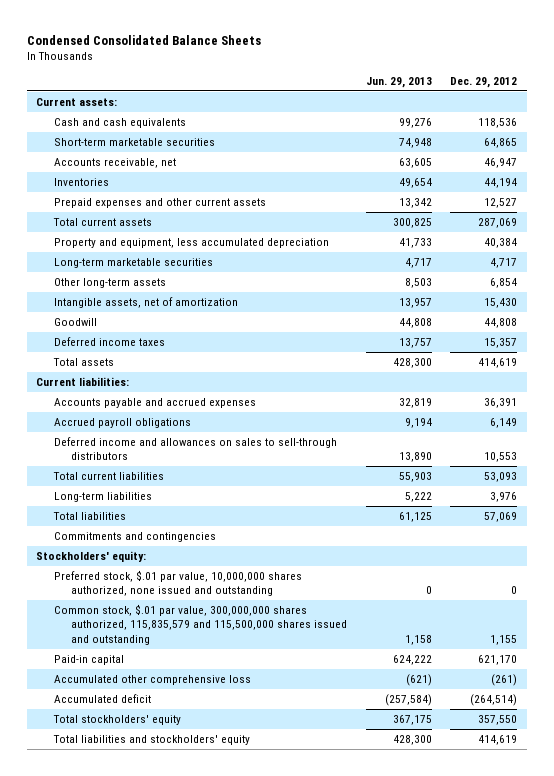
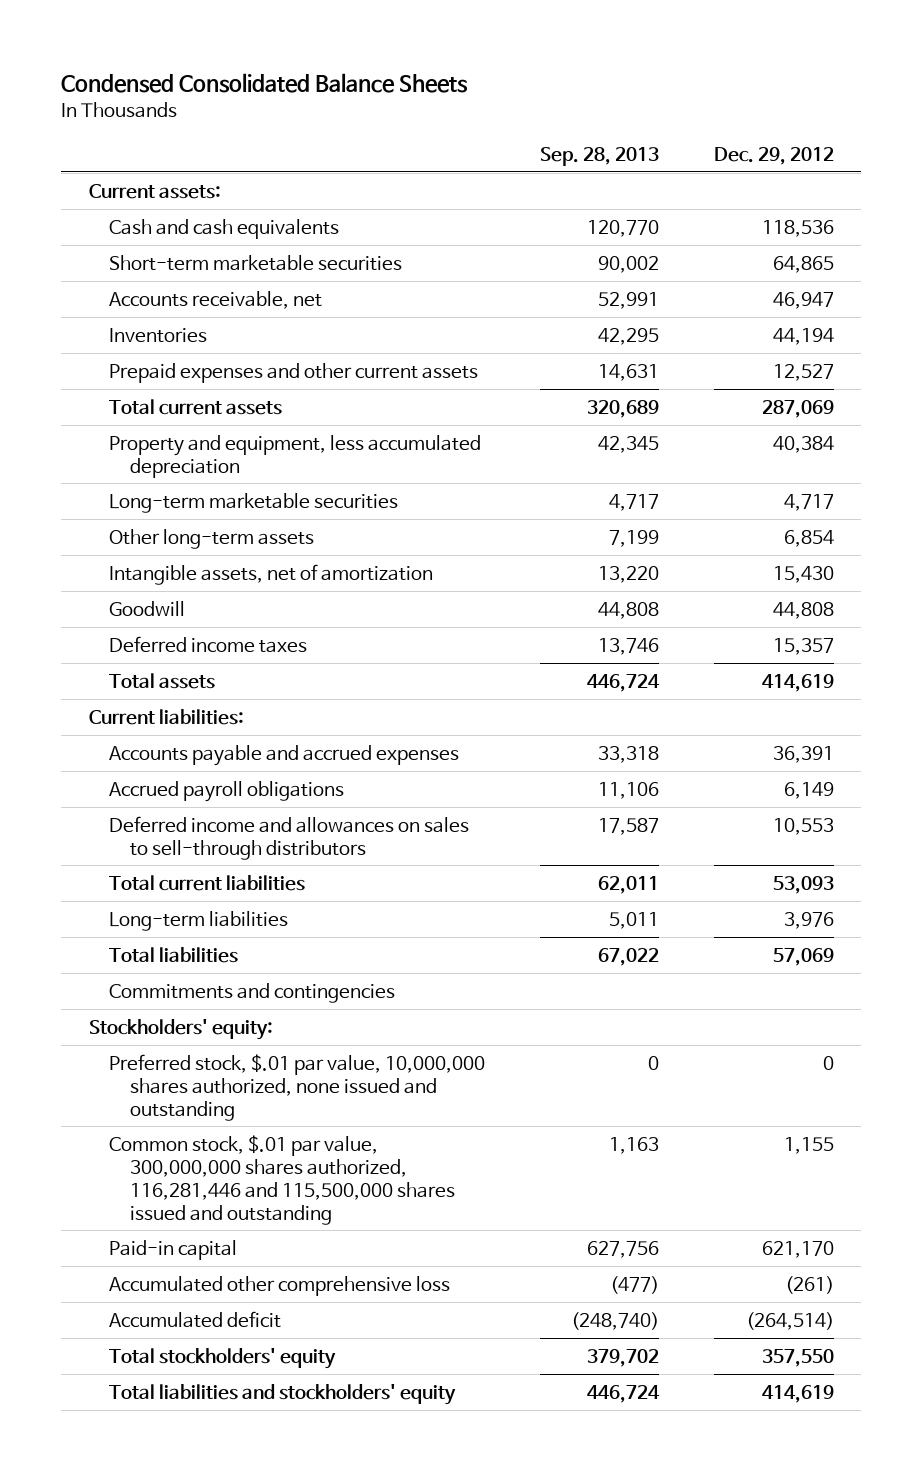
- | Jun. 29, 2013 | Dec. 29, 2012
+ | Sep. 28, 2013 | Dec. 29, 2012
- Common stock, $.01 par value, 300,000,000 shares authorized, 115,835,579 and 115,500,000 shares issued and outstanding | 1,158 | 1,155
+ Common stock, $.01 par value, 300,000,000 shares authorized, 116,281,446 and 115,500,000 shares issued and outstanding | 1,163 | 1,155

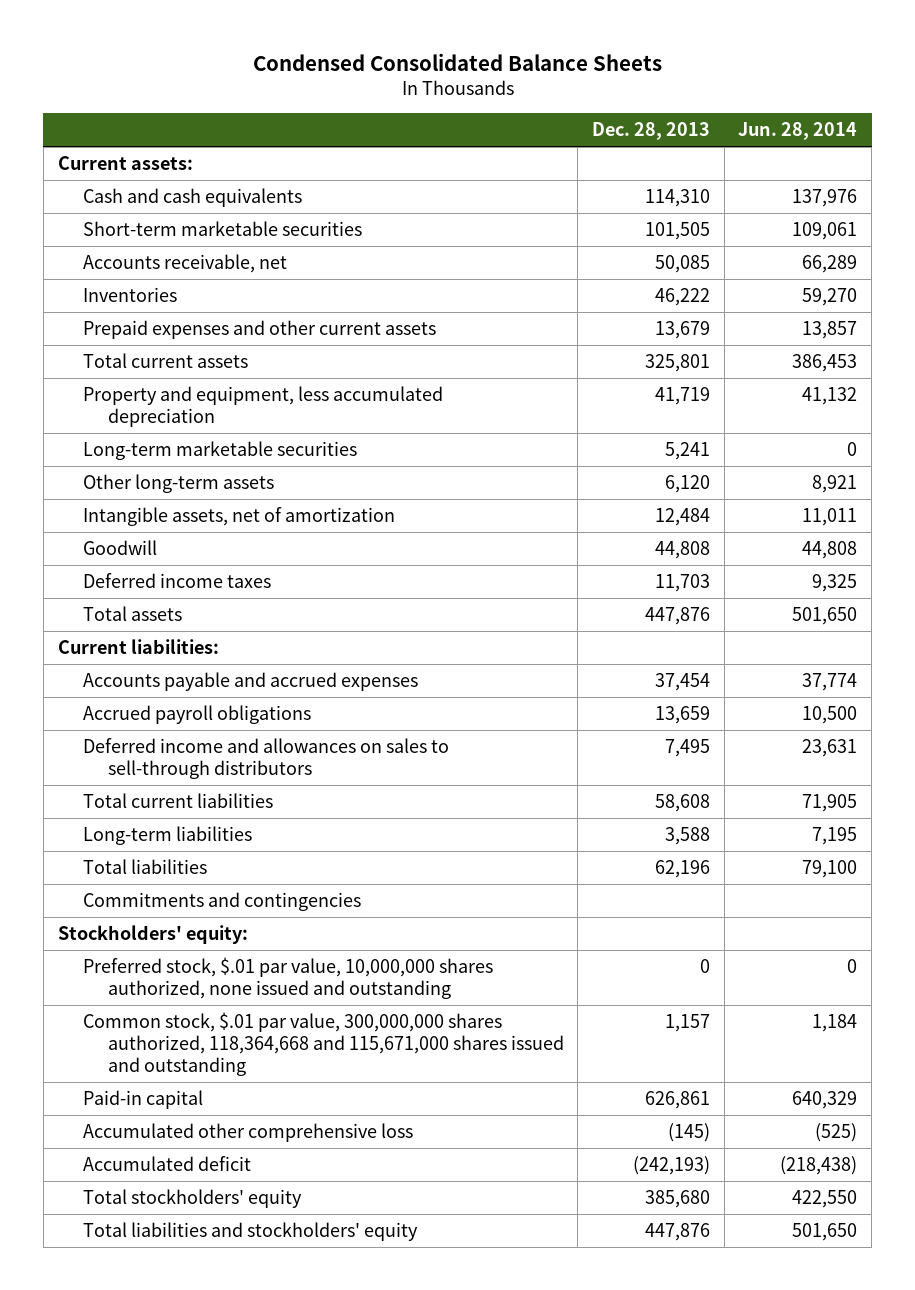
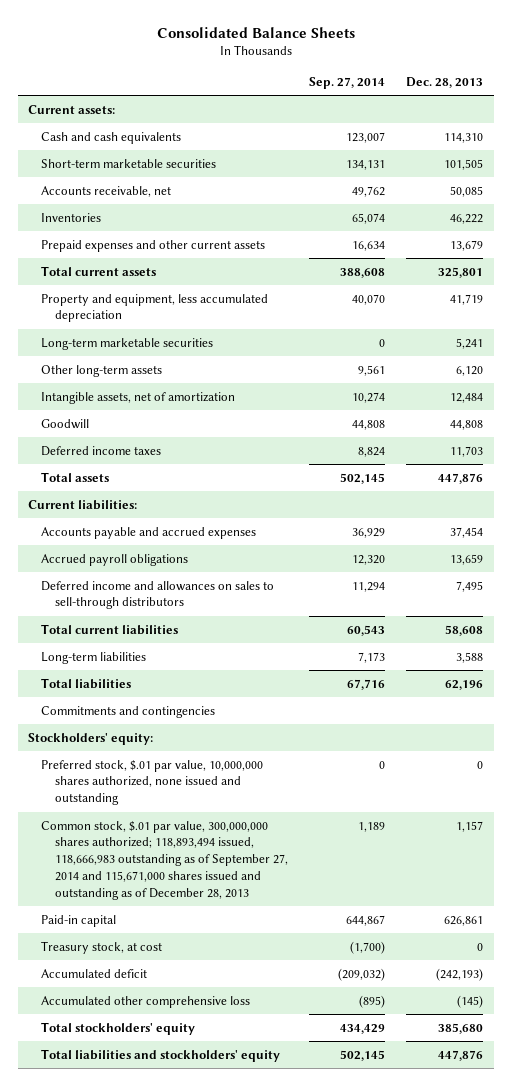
- Condensed Consolidated Balance Sheets
+ Consolidated Balance Sheets
- | Dec. 28, 2013 | Jun. 28, 2014
+ | Sep. 27, 2014 | Dec. 28, 2013
- Common stock, $.01 par value, 300,000,000 shares authorized, 118,364,668 and 115,671,000 shares issued and outstanding | 1,157 | 1,184
+ Common stock, $.01 par value, 300,000,000 shares authorized; 118,893,494 issued, 118,666,983 outstanding as of September 27, 2014 and 115,671,000 shares issued and outstanding as of December 28, 2013 | 1,189 | 1,157
+ Treasury stock, at cost | (1,700) | 0
moved down: Accumulated other comprehensive loss | (895) | (145)

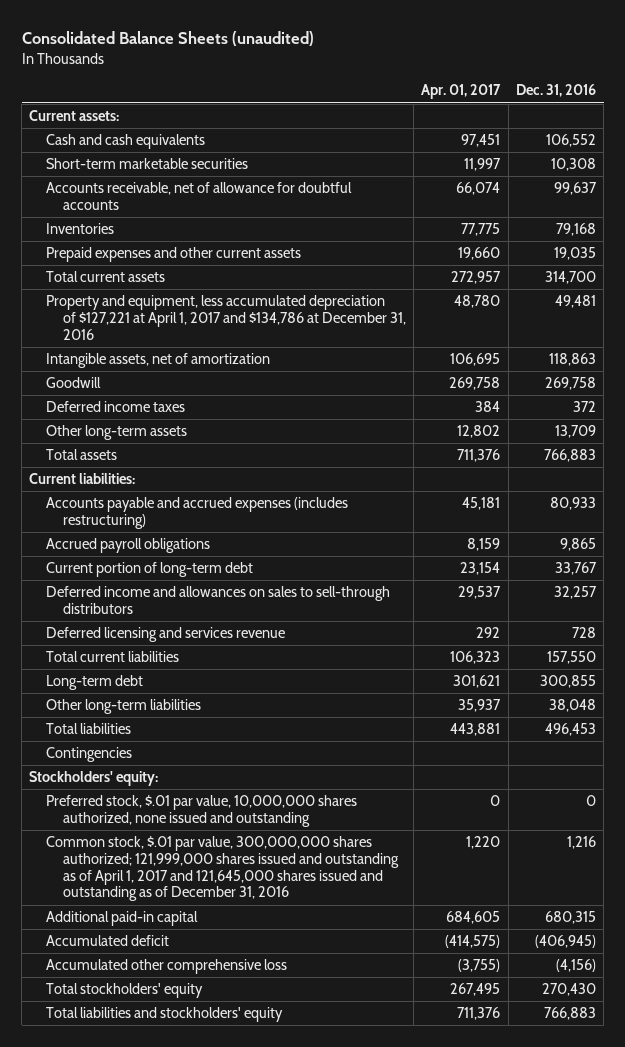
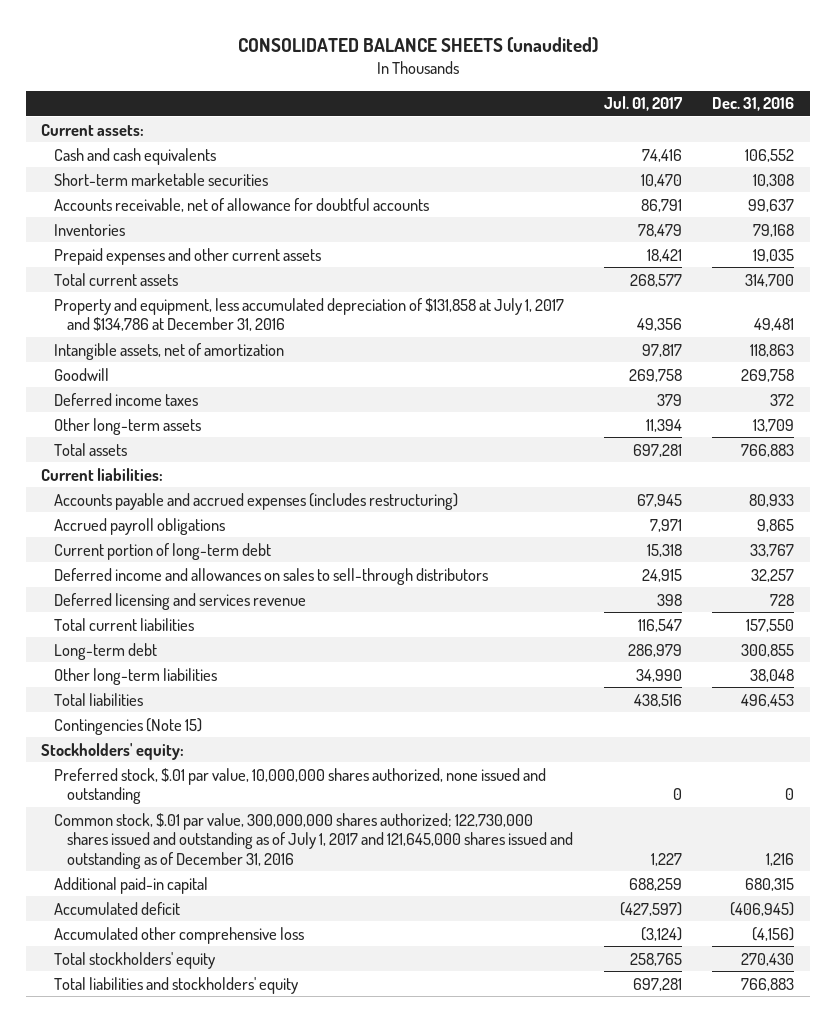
- Consolidated Balance Sheets (unaudited)
+ CONSOLIDATED BALANCE SHEETS (unaudited)
- | Apr. 01, 2017 | Dec. 31, 2016
+ | Jul. 01, 2017 | Dec. 31, 2016
- Property and equipment, less accumulated depreciation of $127,221 at April 1, 2017 and $134,786 at December 31, 2016 | 48,780 | 49,481
+ Property and equipment, less accumulated depreciation of $131,858 at July 1, 2017 and $134,786 at December 31, 2016 | 49,356 | 49,481
- Contingencies
+ Contingencies (Note 15)
- Common stock, $.01 par value, 300,000,000 shares authorized; 121,999,000 shares issued and outstanding as of April 1, 2017 and 121,645,000 shares issued and outstanding as of December 31, 2016 | 1,220 | 1,216
+ Common stock, $.01 par value, 300,000,000 shares authorized; 122,730,000 shares issued and outstanding as of July 1, 2017 and 121,645,000 shares issued and outstanding as of December 31, 2016 | 1,227 | 1,216

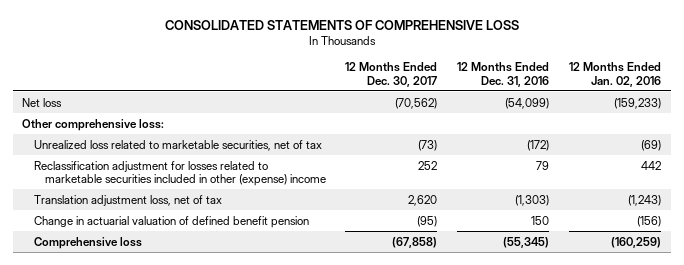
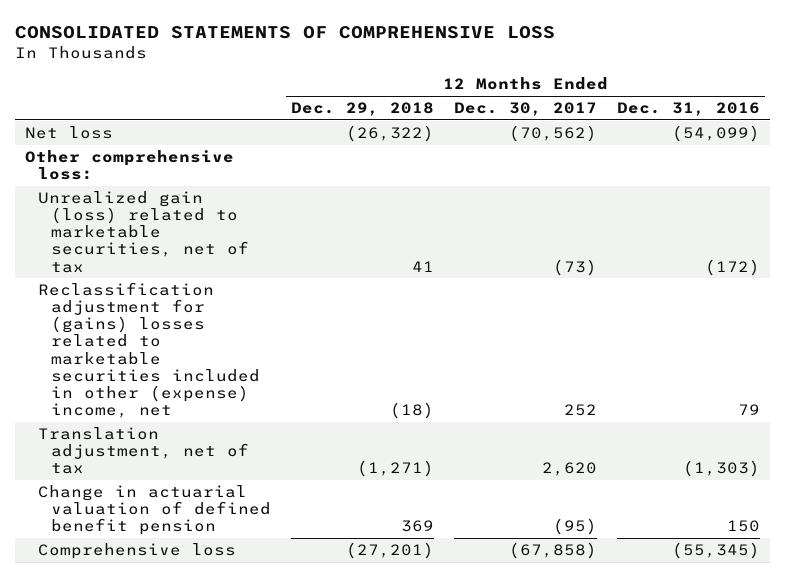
- | 12 Months Ended Dec. 30, 2017 | 12 Months Ended Dec. 31, 2016 | 12 Months Ended Jan. 02, 2016
+ | 12 Months Ended Dec. 29, 2018 | 12 Months Ended Dec. 30, 2017 | 12 Months Ended Dec. 31, 2016
- Unrealized loss related to marketable securities, net of tax | (73) | (172) | (69)
- Reclassification adjustment for losses related to marketable securities included in other (expense) income | 252 | 79 | 442
- Translation adjustment loss, net of tax | 2,620 | (1,303) | (1,243)
+ Unrealized gain (loss) related to marketable securities, net of tax | 41 | (73) | (172)
+ Reclassification adjustment for (gains) losses related to marketable securities included in other (expense) income, net | (18) | 252 | 79
+ Translation adjustment, net of tax | (1,271) | 2,620 | (1,303)

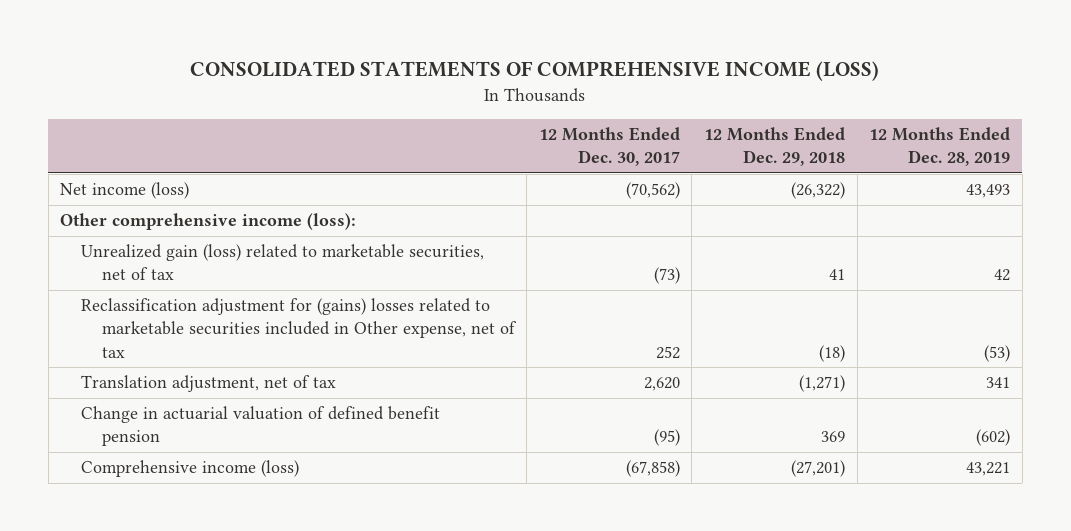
- CONSOLIDATED STATEMENTS OF COMPREHENSIVE LOSS
+ CONSOLIDATED STATEMENTS OF COMPREHENSIVE INCOME (LOSS)
- | 12 Months Ended Dec. 29, 2018 | 12 Months Ended Dec. 30, 2017 | 12 Months Ended Dec. 31, 2016
+ | 12 Months Ended Dec. 30, 2017 | 12 Months Ended Dec. 29, 2018 | 12 Months Ended Dec. 28, 2019
- Net loss | (26,322) | (70,562) | (54,099)
- Other comprehensive loss:
+ Net income (loss) | (70,562) | (26,322) | 43,493
+ Other comprehensive income (loss):
- Reclassification adjustment for (gains) losses related to marketable securities included in other (expense) income, net | (18) | 252 | 79
+ Reclassification adjustment for (gains) losses related to marketable securities included in Other expense, net of tax | 252 | (18) | (53)
- Comprehensive loss | (27,201) | (67,858) | (55,345)
+ Comprehensive income (loss) | (67,858) | (27,201) | 43,221

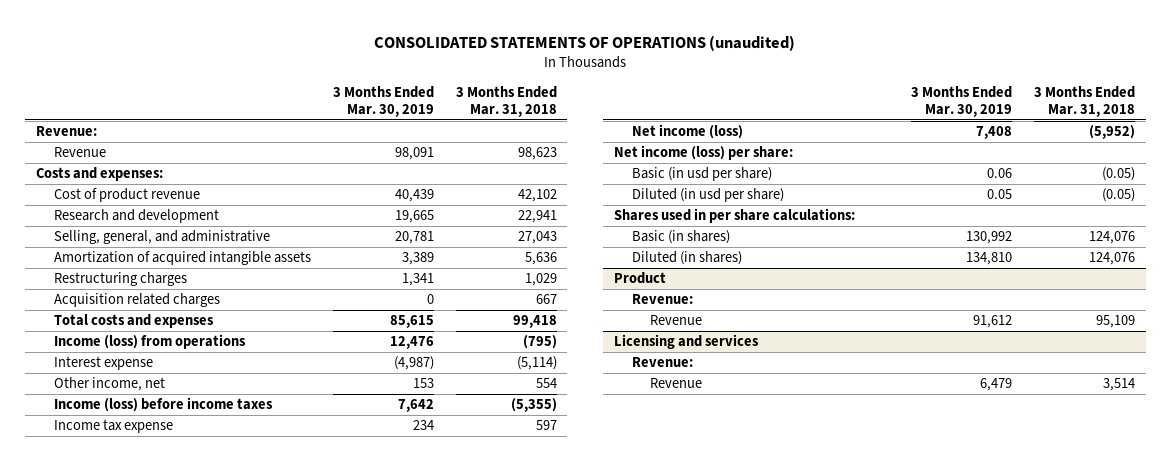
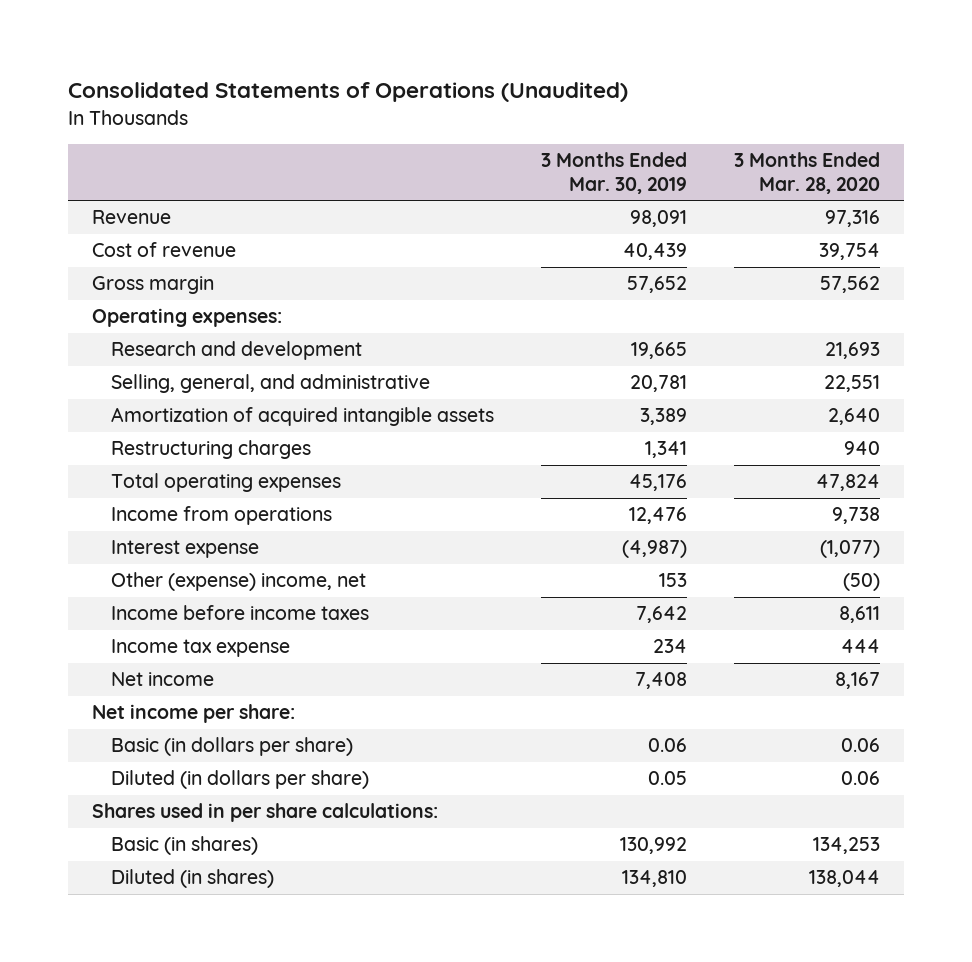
- CONSOLIDATED STATEMENTS OF OPERATIONS (unaudited)
+ Consolidated Statements of Operations (Unaudited)
- | 3 Months Ended Mar. 30, 2019 | 3 Months Ended Mar. 31, 2018
+ | 3 Months Ended Mar. 30, 2019 | 3 Months Ended Mar. 28, 2020
- Revenue:
- Costs and expenses:
- Cost of product revenue | 40,439 | 42,102
+ Cost of revenue | 40,439 | 39,754
+ Gross margin | 57,652 | 57,562
+ Operating expenses:
- Acquisition related charges | 0 | 667
- Total costs and expenses | 85,615 | 99,418
- Income (loss) from operations | 12,476 | (795)
+ Total operating expenses | 45,176 | 47,824
+ Income from operations | 12,476 | 9,738
- Other income, net | 153 | 554
- Income (loss) before income taxes | 7,642 | (5,355)
+ Other (expense) income, net | 153 | (50)
+ Income before income taxes | 7,642 | 8,611
- Net income (loss) | 7,408 | (5,952)
- Net income (loss) per share:
- Basic (in usd per share) | 0.06 | (0.05)
- Diluted (in usd per share) | 0.05 | (0.05)
+ Net income | 7,408 | 8,167
+ Net income per share:
+ Basic (in dollars per share) | 0.06 | 0.06
+ Diluted (in dollars per share) | 0.05 | 0.06
- Product
- Revenue:
- Revenue | 91,612 | 95,109
- Licensing and services
- Revenue:
- Revenue | 6,479 | 3,514

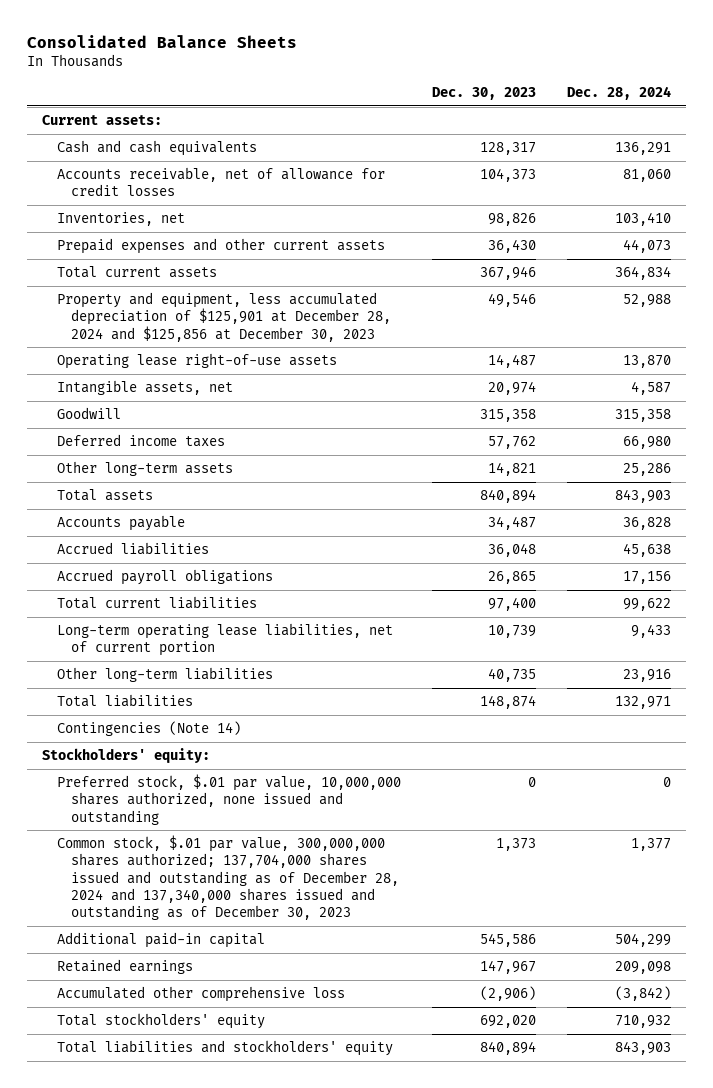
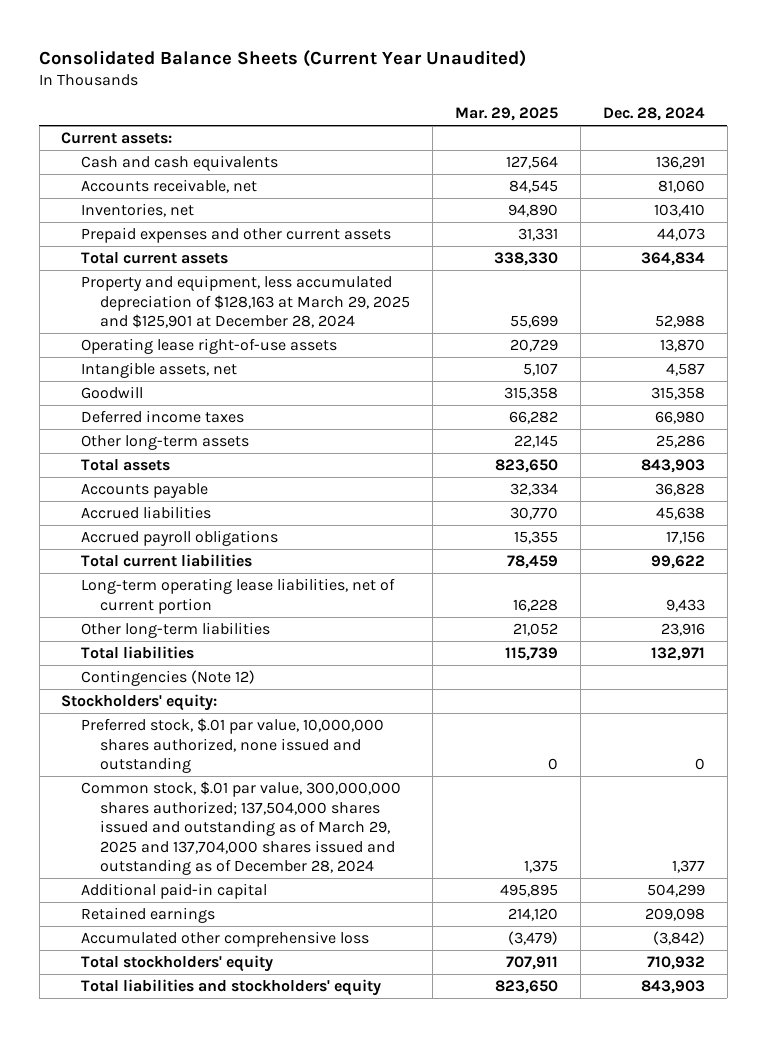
- Consolidated Balance Sheets
+ Consolidated Balance Sheets (Current Year Unaudited)
- | Dec. 30, 2023 | Dec. 28, 2024
+ | Mar. 29, 2025 | Dec. 28, 2024
- Accounts receivable, net of allowance for credit losses | 104,373 | 81,060
+ Accounts receivable, net | 84,545 | 81,060
- Property and equipment, less accumulated depreciation of $125,901 at December 28, 2024 and $125,856 at December 30, 2023 | 49,546 | 52,988
+ Property and equipment, less accumulated depreciation of $128,163 at March 29, 2025 and $125,901 at December 28, 2024 | 55,699 | 52,988
- Contingencies (Note 14)
+ Contingencies (Note 12)
- Common stock, $.01 par value, 300,000,000 shares authorized; 137,704,000 shares issued and outstanding as of December 28, 2024 and 137,340,000 shares issued and outstanding as of December 30, 2023 | 1,373 | 1,377
+ Common stock, $.01 par value, 300,000,000 shares authorized; 137,504,000 shares issued and outstanding as of March 29, 2025 and 137,704,000 shares issued and outstanding as of December 28, 2024 | 1,375 | 1,377

